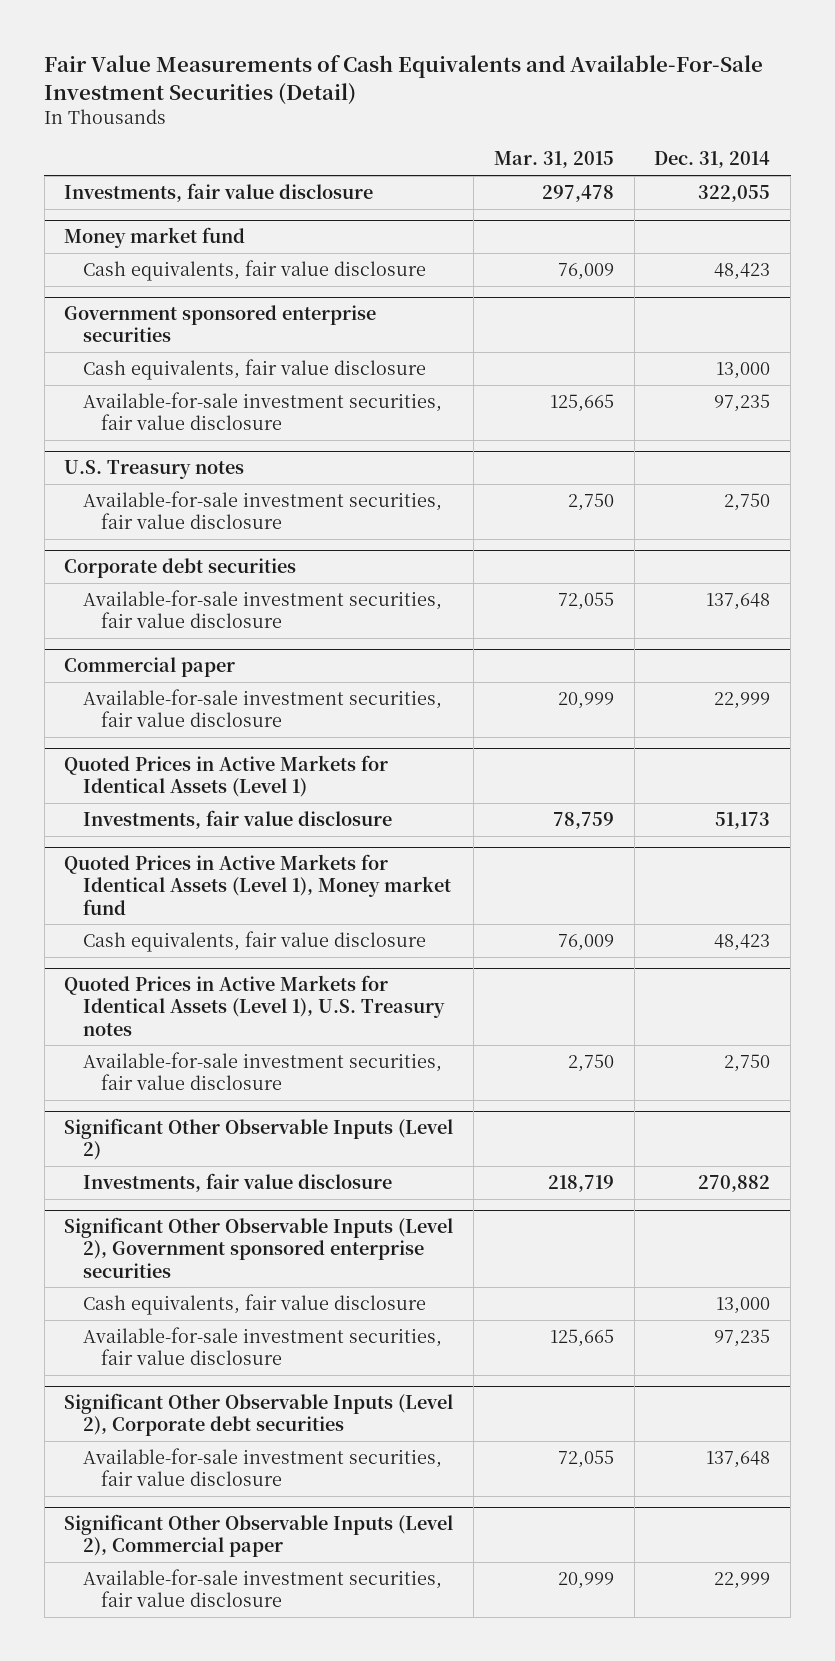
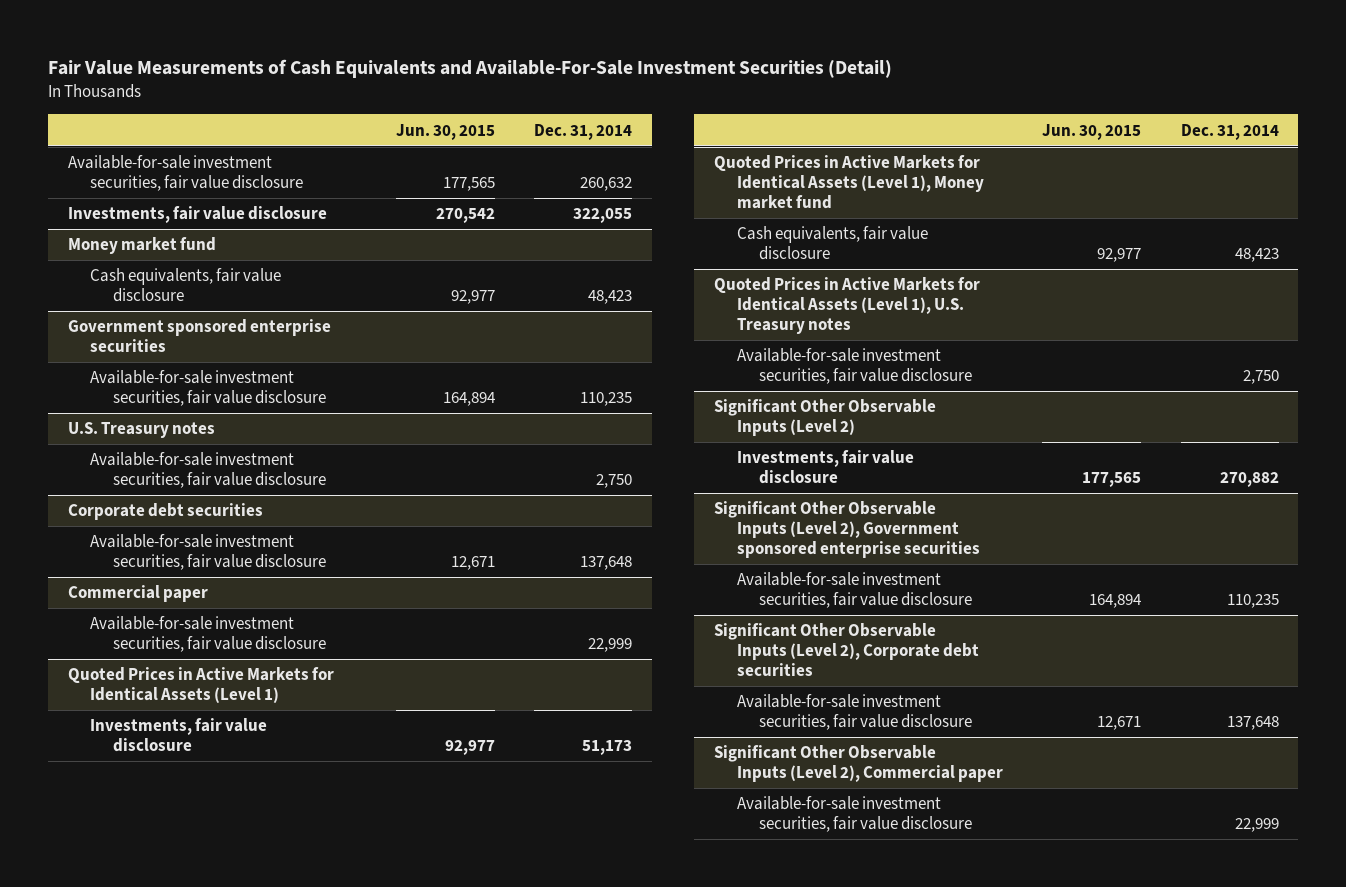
- | Mar. 31, 2015 | Dec. 31, 2014
+ | Jun. 30, 2015 | Dec. 31, 2014
+ Available-for-sale investment securities, fair value disclosure | 177,565 | 260,632
@ Government sponsored enterprise securities
- Cash equivalents, fair value disclosure | | 13,000
- Available-for-sale investment securities, fair value disclosure | 125,665 | 97,235
+ Available-for-sale investment securities, fair value disclosure | 164,894 | 110,235
@ Significant Other Observable Inputs (Level 2), Government sponsored enterprise securities
- Cash equivalents, fair value disclosure | | 13,000
- Available-for-sale investment securities, fair value disclosure | 125,665 | 97,235
+ Available-for-sale investment securities, fair value disclosure | 164,894 | 110,235

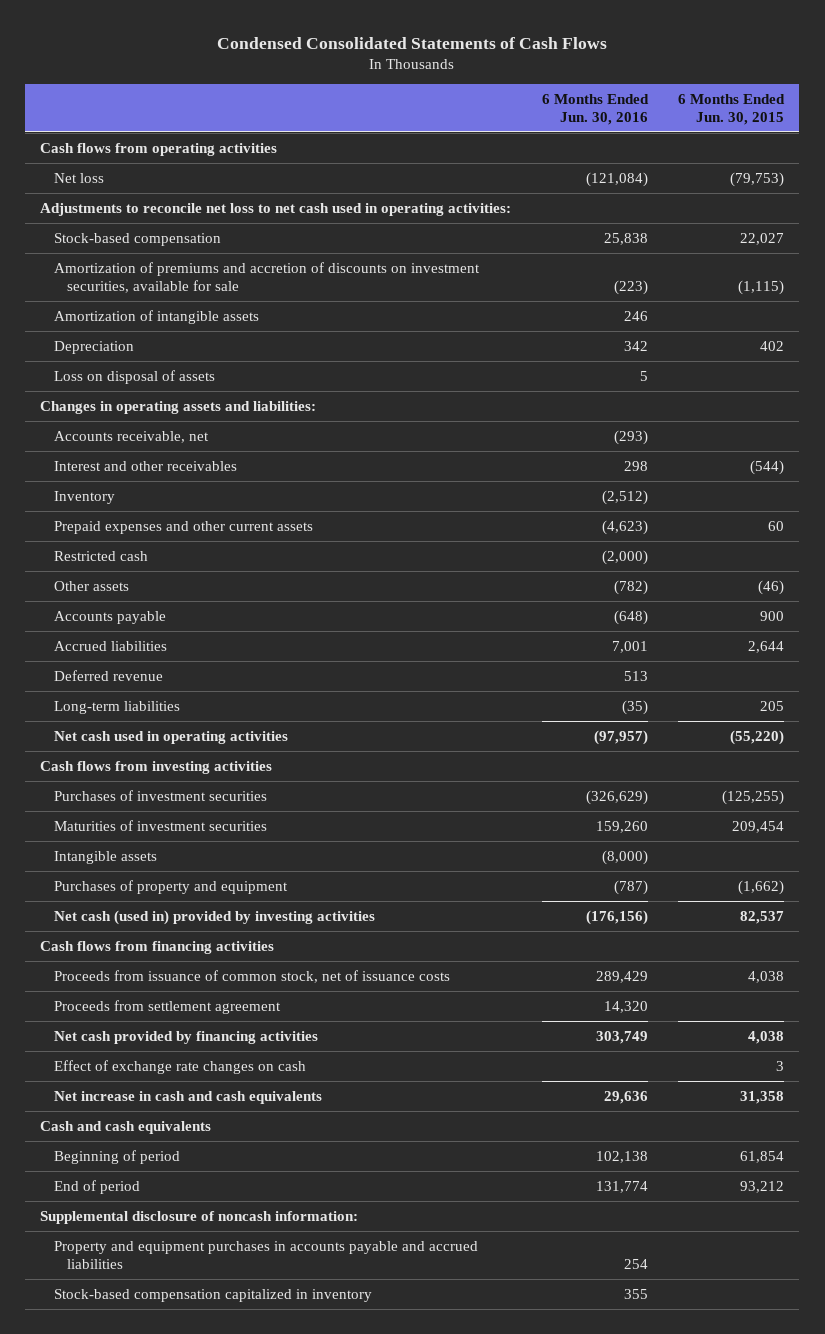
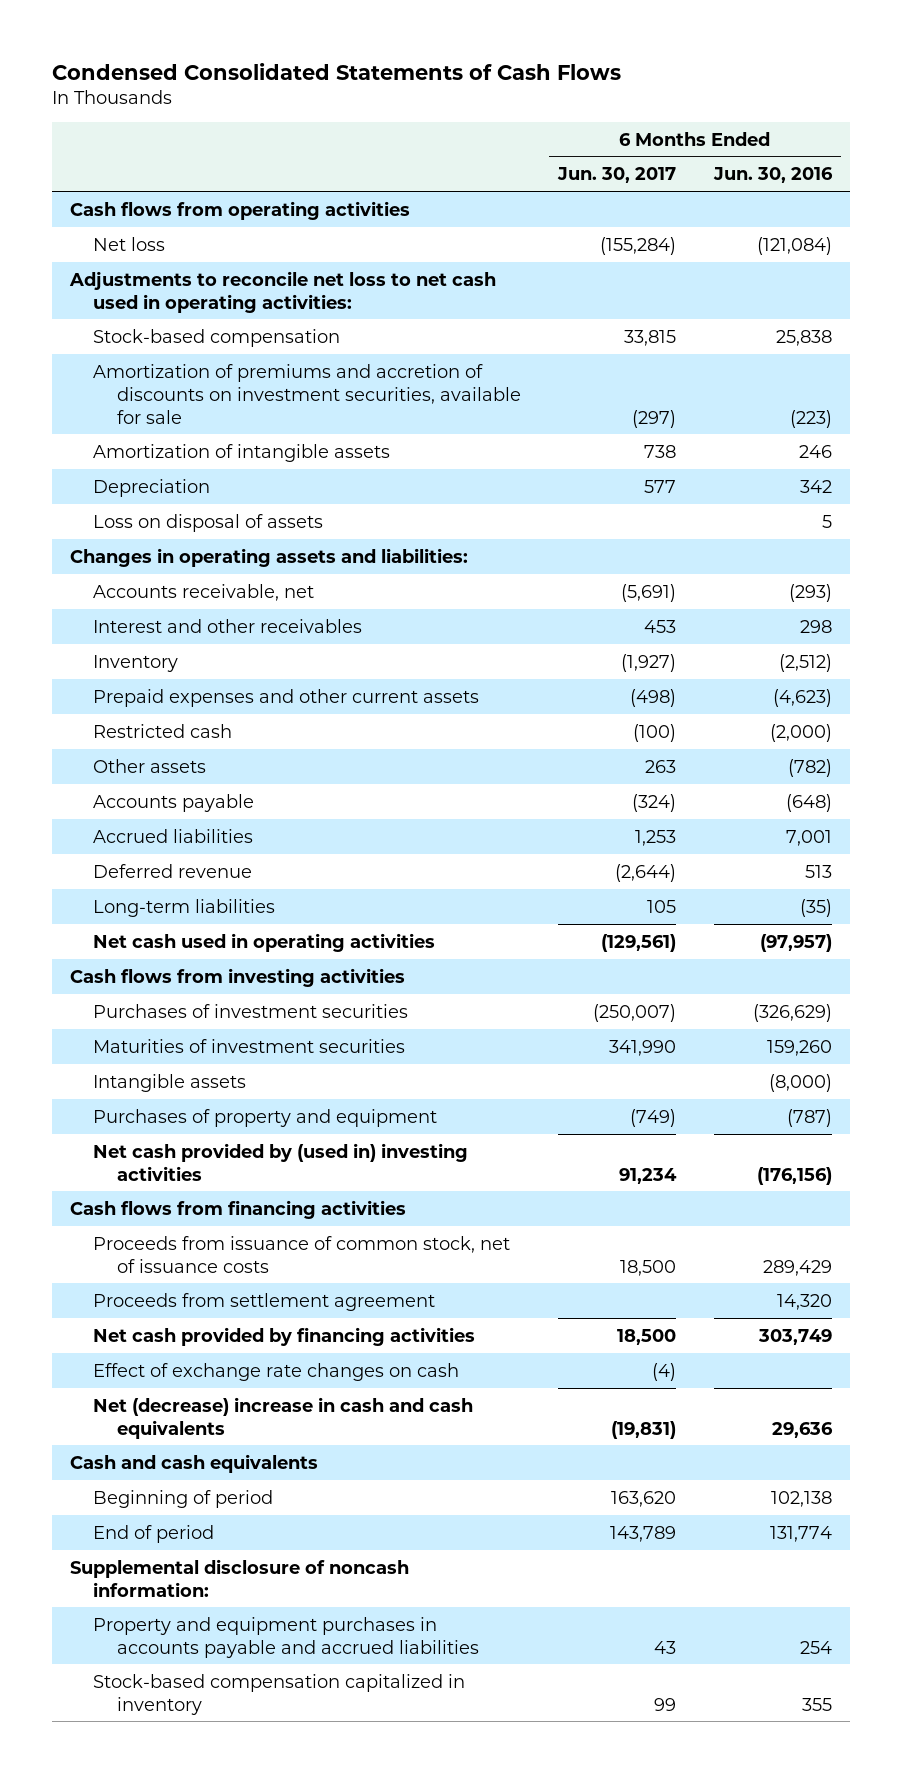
- | 6 Months Ended Jun. 30, 2016 | 6 Months Ended Jun. 30, 2015
+ | 6 Months Ended Jun. 30, 2017 | 6 Months Ended Jun. 30, 2016
- Net cash (used in) provided by investing activities | (176,156) | 82,537
+ Net cash provided by (used in) investing activities | 91,234 | (176,156)
- Net increase in cash and cash equivalents | 29,636 | 31,358
+ Net (decrease) increase in cash and cash equivalents | (19,831) | 29,636

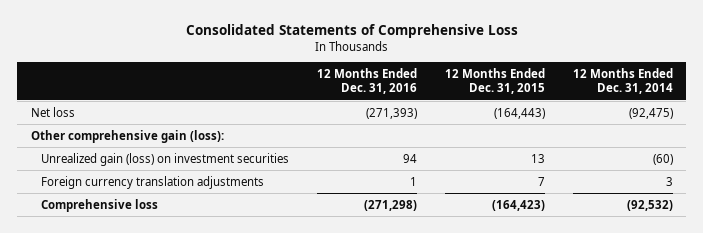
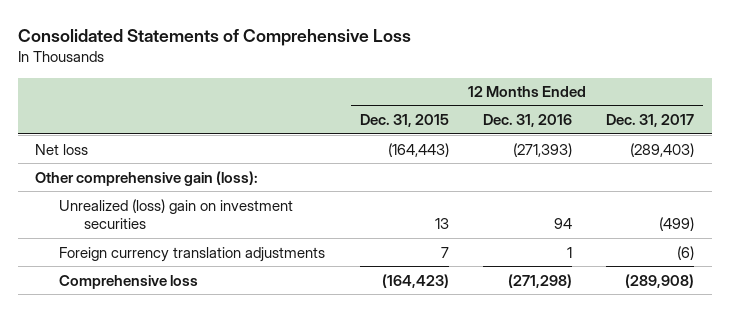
- | 12 Months Ended Dec. 31, 2016 | 12 Months Ended Dec. 31, 2015 | 12 Months Ended Dec. 31, 2014
+ | 12 Months Ended Dec. 31, 2015 | 12 Months Ended Dec. 31, 2016 | 12 Months Ended Dec. 31, 2017
- Unrealized gain (loss) on investment securities | 94 | 13 | (60)
+ Unrealized (loss) gain on investment securities | 13 | 94 | (499)

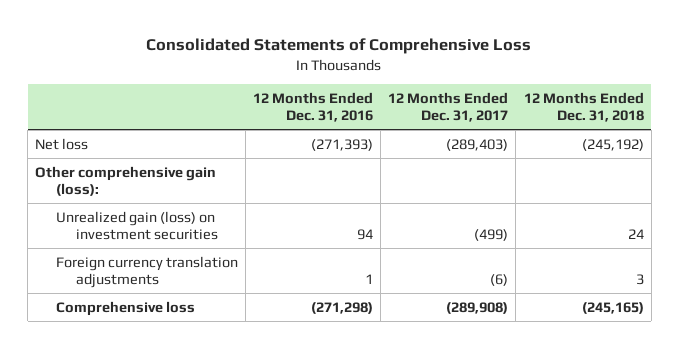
- | 12 Months Ended Dec. 31, 2015 | 12 Months Ended Dec. 31, 2016 | 12 Months Ended Dec. 31, 2017
+ | 12 Months Ended Dec. 31, 2016 | 12 Months Ended Dec. 31, 2017 | 12 Months Ended Dec. 31, 2018
- Unrealized (loss) gain on investment securities | 13 | 94 | (499)
+ Unrealized gain (loss) on investment securities | 94 | (499) | 24

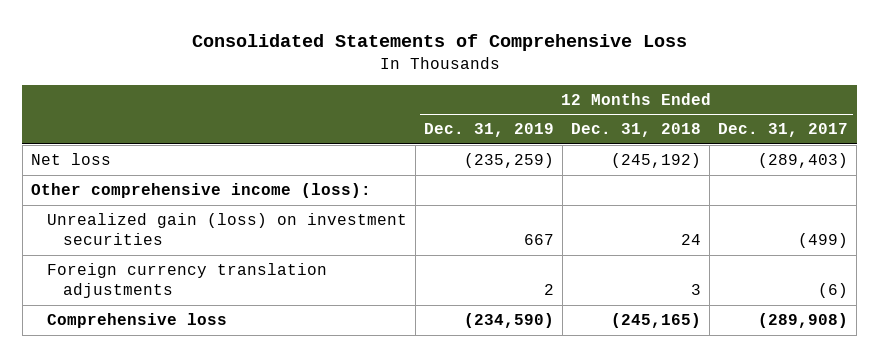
- | 12 Months Ended Dec. 31, 2016 | 12 Months Ended Dec. 31, 2017 | 12 Months Ended Dec. 31, 2018
+ | 12 Months Ended Dec. 31, 2019 | 12 Months Ended Dec. 31, 2018 | 12 Months Ended Dec. 31, 2017
- Other comprehensive gain (loss):
+ Other comprehensive income (loss):

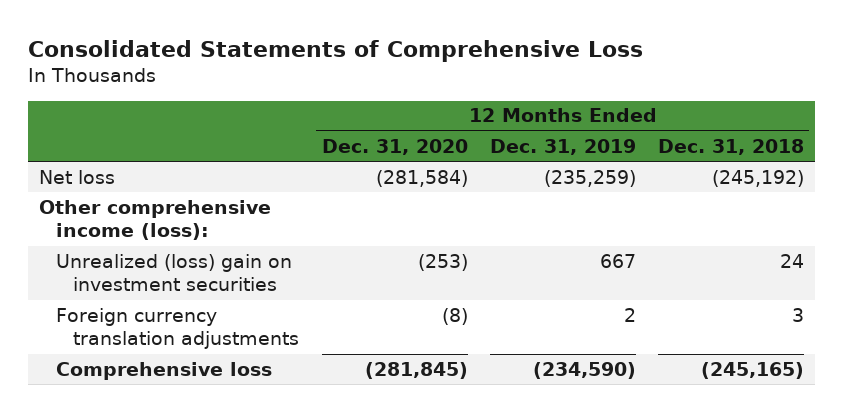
- | 12 Months Ended Dec. 31, 2019 | 12 Months Ended Dec. 31, 2018 | 12 Months Ended Dec. 31, 2017
+ | 12 Months Ended Dec. 31, 2020 | 12 Months Ended Dec. 31, 2019 | 12 Months Ended Dec. 31, 2018
- Unrealized gain (loss) on investment securities | 667 | 24 | (499)
+ Unrealized (loss) gain on investment securities | (253) | 667 | 24

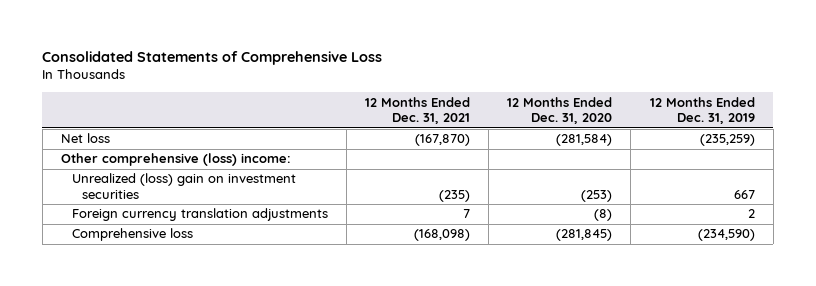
- | 12 Months Ended Dec. 31, 2020 | 12 Months Ended Dec. 31, 2019 | 12 Months Ended Dec. 31, 2018
+ | 12 Months Ended Dec. 31, 2021 | 12 Months Ended Dec. 31, 2020 | 12 Months Ended Dec. 31, 2019
- Other comprehensive income (loss):
+ Other comprehensive (loss) income:

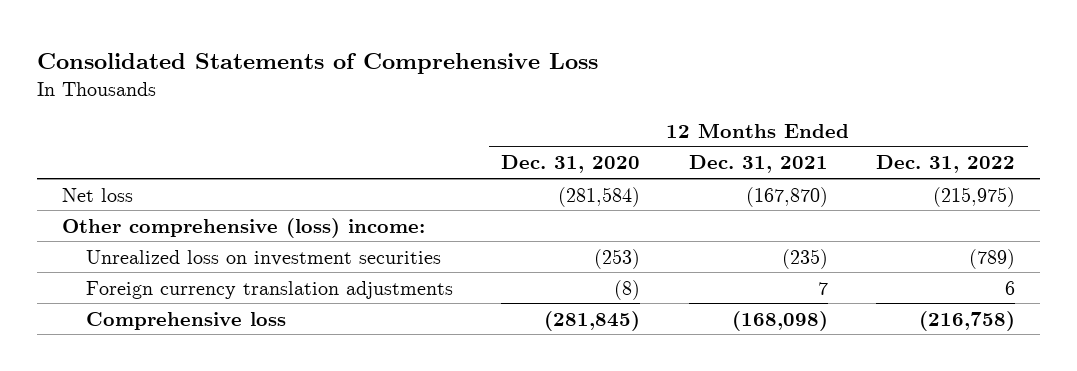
- | 12 Months Ended Dec. 31, 2021 | 12 Months Ended Dec. 31, 2020 | 12 Months Ended Dec. 31, 2019
+ | 12 Months Ended Dec. 31, 2020 | 12 Months Ended Dec. 31, 2021 | 12 Months Ended Dec. 31, 2022
- Unrealized (loss) gain on investment securities | (235) | (253) | 667
+ Unrealized loss on investment securities | (253) | (235) | (789)

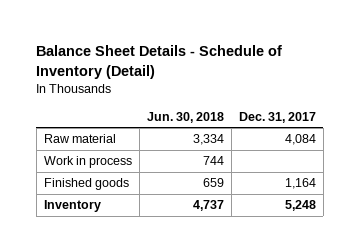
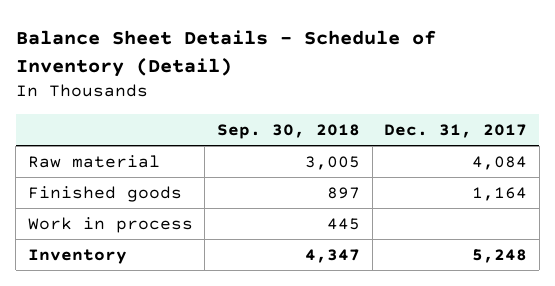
- | Jun. 30, 2018 | Dec. 31, 2017
+ | Sep. 30, 2018 | Dec. 31, 2017
moved down: Work in process | 445 |

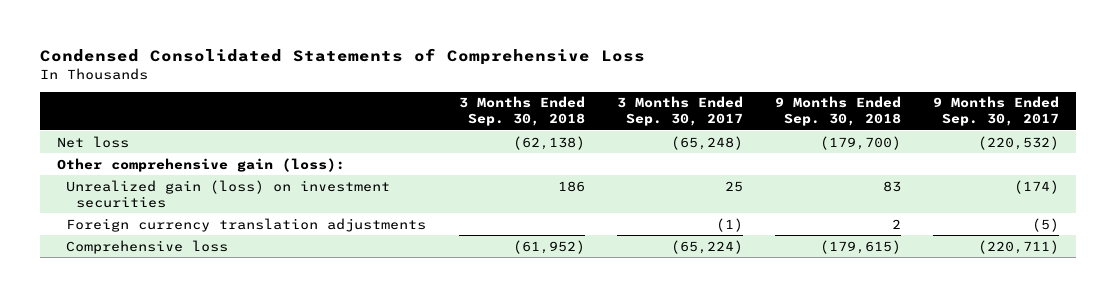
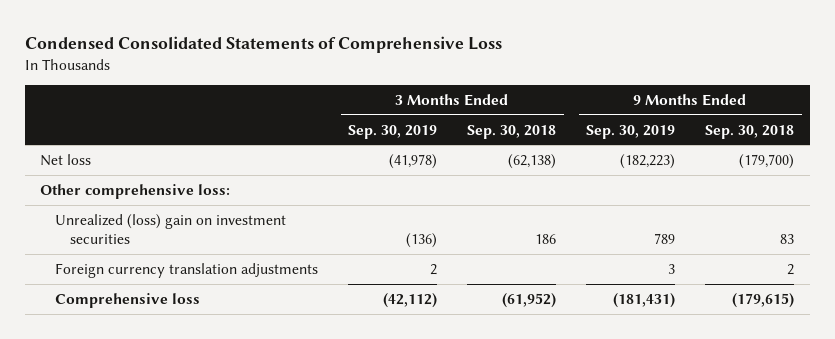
- | 3 Months Ended Sep. 30, 2018 | 3 Months Ended Sep. 30, 2017 | 9 Months Ended Sep. 30, 2018 | 9 Months Ended Sep. 30, 2017
+ | 3 Months Ended Sep. 30, 2019 | 3 Months Ended Sep. 30, 2018 | 9 Months Ended Sep. 30, 2019 | 9 Months Ended Sep. 30, 2018
- Other comprehensive gain (loss):
- Unrealized gain (loss) on investment securities | 186 | 25 | 83 | (174)
+ Other comprehensive loss:
+ Unrealized (loss) gain on investment securities | (136) | 186 | 789 | 83

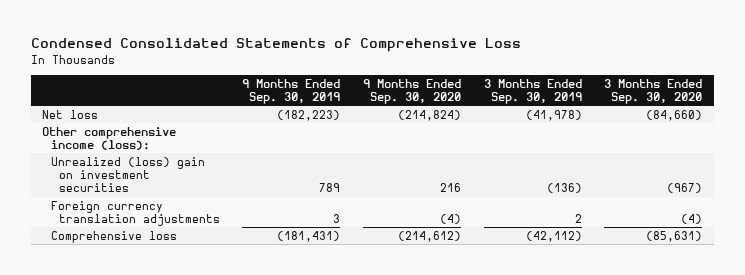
- | 3 Months Ended Sep. 30, 2019 | 3 Months Ended Sep. 30, 2018 | 9 Months Ended Sep. 30, 2019 | 9 Months Ended Sep. 30, 2018
+ | 9 Months Ended Sep. 30, 2019 | 9 Months Ended Sep. 30, 2020 | 3 Months Ended Sep. 30, 2019 | 3 Months Ended Sep. 30, 2020
- Other comprehensive loss:
+ Other comprehensive income (loss):

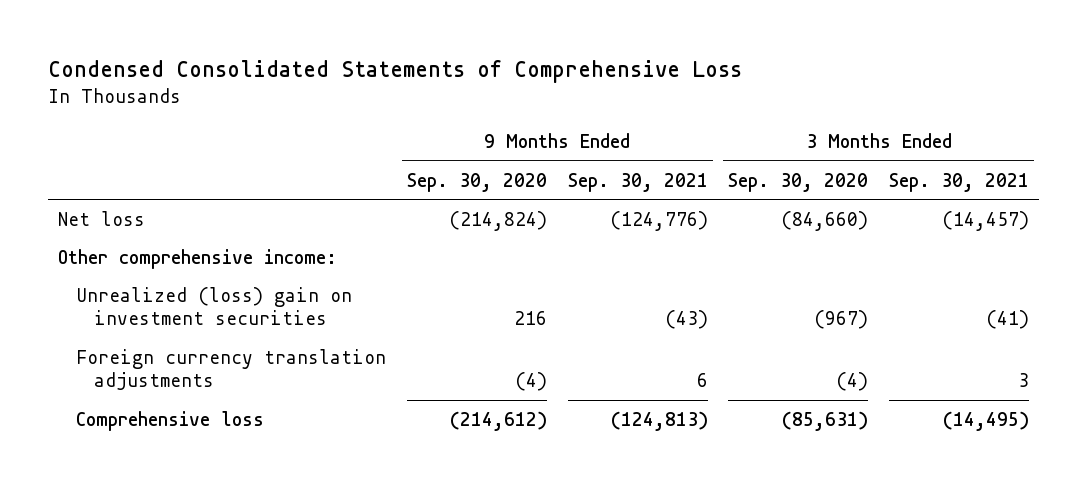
- | 9 Months Ended Sep. 30, 2019 | 9 Months Ended Sep. 30, 2020 | 3 Months Ended Sep. 30, 2019 | 3 Months Ended Sep. 30, 2020
+ | 9 Months Ended Sep. 30, 2020 | 9 Months Ended Sep. 30, 2021 | 3 Months Ended Sep. 30, 2020 | 3 Months Ended Sep. 30, 2021
- Other comprehensive income (loss):
+ Other comprehensive income:

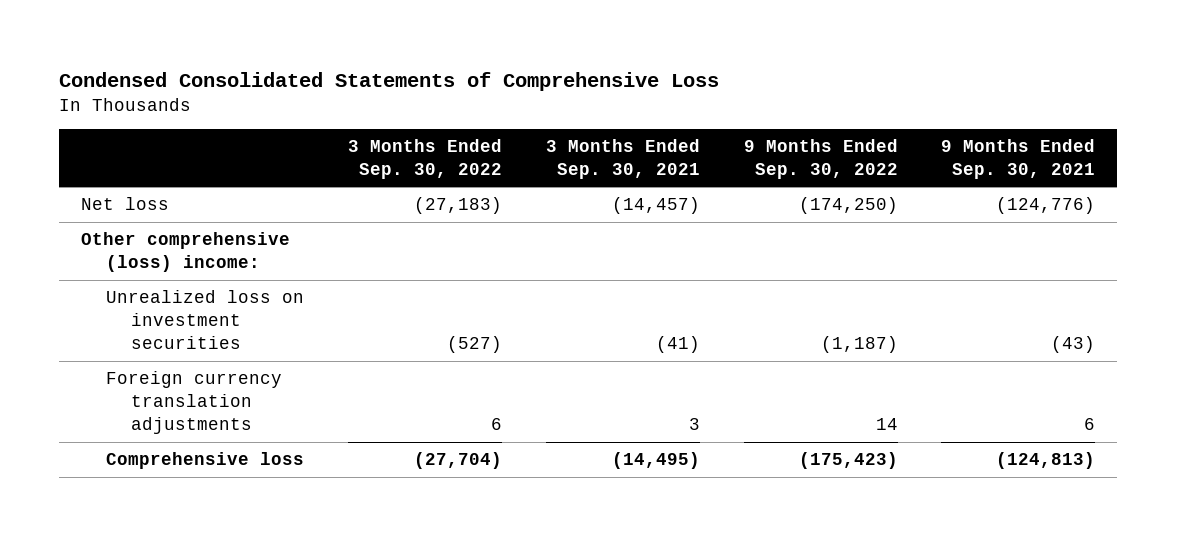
- | 9 Months Ended Sep. 30, 2020 | 9 Months Ended Sep. 30, 2021 | 3 Months Ended Sep. 30, 2020 | 3 Months Ended Sep. 30, 2021
+ | 3 Months Ended Sep. 30, 2022 | 3 Months Ended Sep. 30, 2021 | 9 Months Ended Sep. 30, 2022 | 9 Months Ended Sep. 30, 2021
- Other comprehensive income:
- Unrealized (loss) gain on investment securities | 216 | (43) | (967) | (41)
+ Other comprehensive (loss) income:
+ Unrealized loss on investment securities | (527) | (41) | (1,187) | (43)

